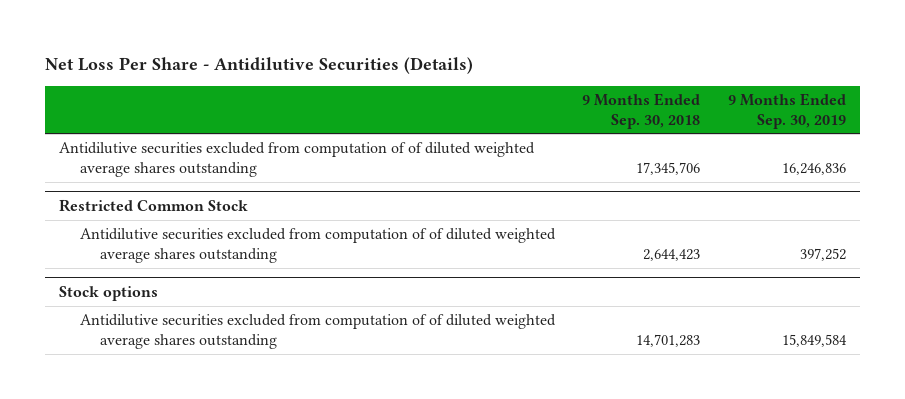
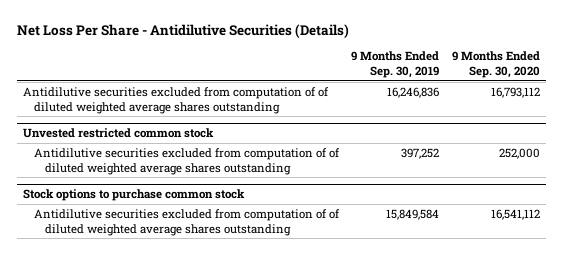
- | 9 Months Ended Sep. 30, 2018 | 9 Months Ended Sep. 30, 2019
+ | 9 Months Ended Sep. 30, 2019 | 9 Months Ended Sep. 30, 2020
- Restricted Common Stock
+ Unvested restricted common stock
- Stock options
+ Stock options to purchase common stock

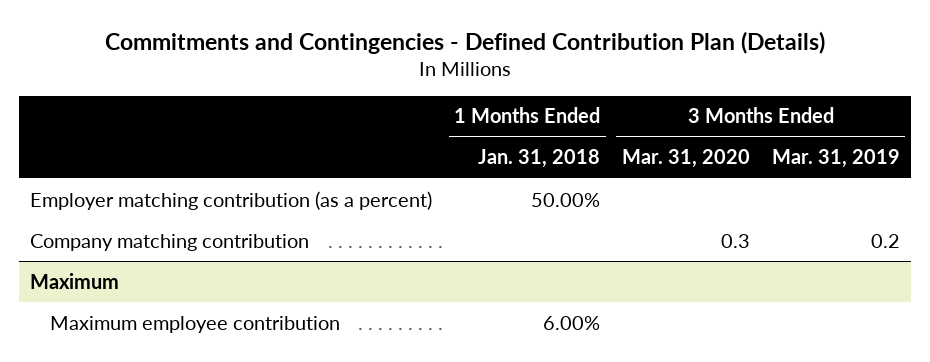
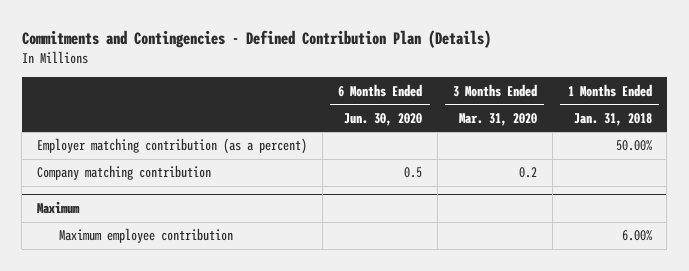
- | 1 Months Ended Jan. 31, 2018 | 3 Months Ended Mar. 31, 2020 | 3 Months Ended Mar. 31, 2019
+ | 6 Months Ended Jun. 30, 2020 | 3 Months Ended Mar. 31, 2020 | 1 Months Ended Jan. 31, 2018
- Company matching contribution | | 0.3 | 0.2
+ Company matching contribution | 0.5 | 0.2 |

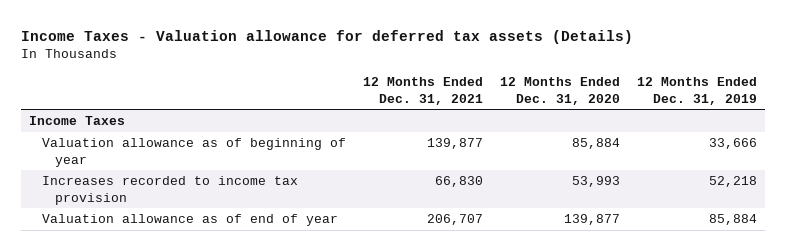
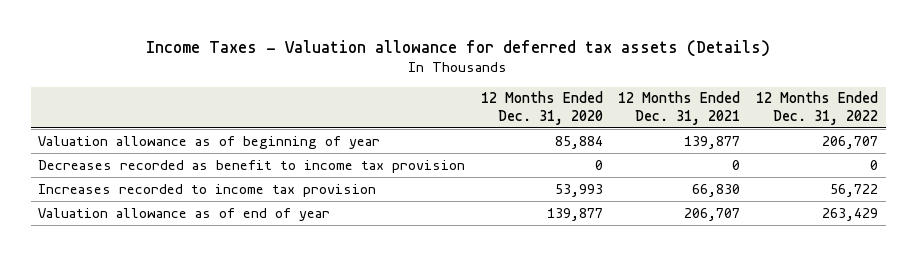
- | 12 Months Ended Dec. 31, 2021 | 12 Months Ended Dec. 31, 2020 | 12 Months Ended Dec. 31, 2019
+ | 12 Months Ended Dec. 31, 2020 | 12 Months Ended Dec. 31, 2021 | 12 Months Ended Dec. 31, 2022
- Income Taxes
+ Decreases recorded as benefit to income tax provision | 0 | 0 | 0

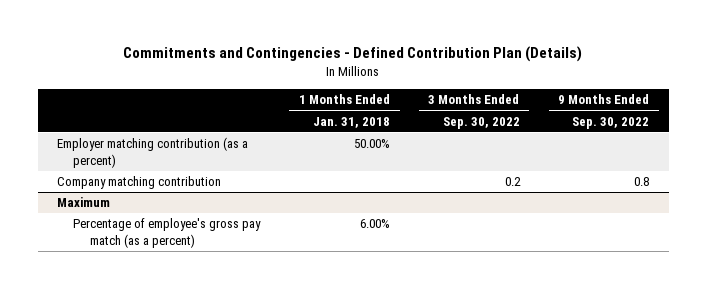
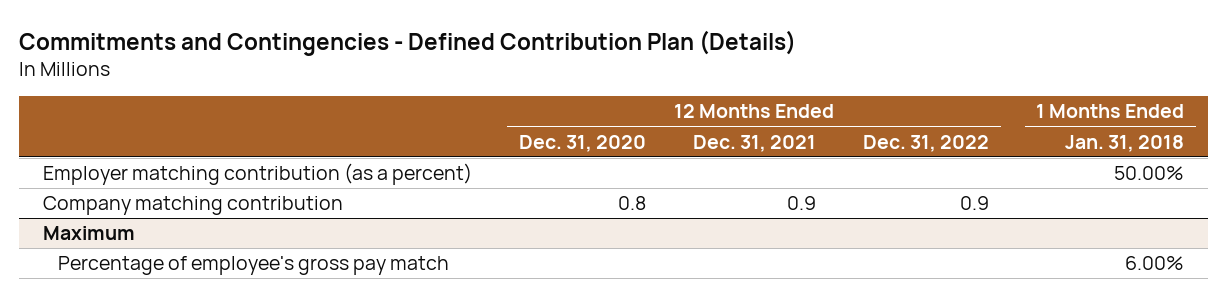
- | 1 Months Ended Jan. 31, 2018 | 3 Months Ended Sep. 30, 2022 | 9 Months Ended Sep. 30, 2022
+ | 12 Months Ended Dec. 31, 2020 | 12 Months Ended Dec. 31, 2021 | 12 Months Ended Dec. 31, 2022 | 1 Months Ended Jan. 31, 2018
@ Maximum
- Percentage of employee's gross pay match (as a percent) | 6.00% | |
+ Percentage of employee's gross pay match | | | | 6.00%

